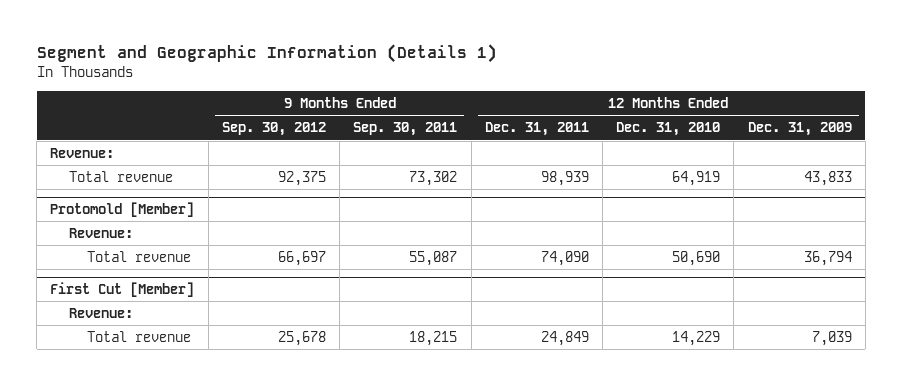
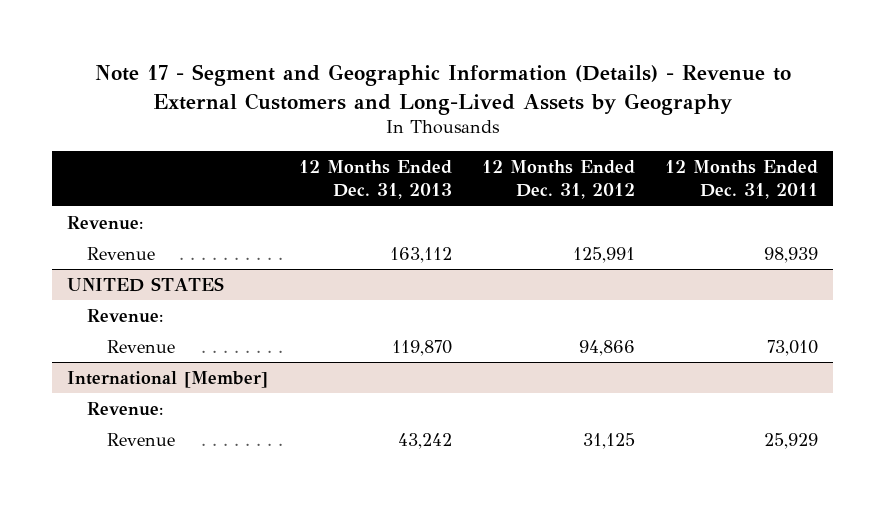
- Segment and Geographic Information (Details 1)
+ Note 17 - Segment and Geographic Information (Details) - Revenue to External Customers and Long-Lived Assets by Geography
- | 9 Months Ended Sep. 30, 2012 | 9 Months Ended Sep. 30, 2011 | 12 Months Ended Dec. 31, 2011 | 12 Months Ended Dec. 31, 2010 | 12 Months Ended Dec. 31, 2009
+ | 12 Months Ended Dec. 31, 2013 | 12 Months Ended Dec. 31, 2012 | 12 Months Ended Dec. 31, 2011
- Total revenue | 92,375 | 73,302 | 98,939 | 64,919 | 43,833
- Protomold [Member]
+ Revenue | 163,112 | 125,991 | 98,939
+ UNITED STATES
- Total revenue | 66,697 | 55,087 | 74,090 | 50,690 | 36,794
- First Cut [Member]
+ Revenue | 119,870 | 94,866 | 73,010
+ International [Member]
- Total revenue | 25,678 | 18,215 | 24,849 | 14,229 | 7,039
+ Revenue | 43,242 | 31,125 | 25,929

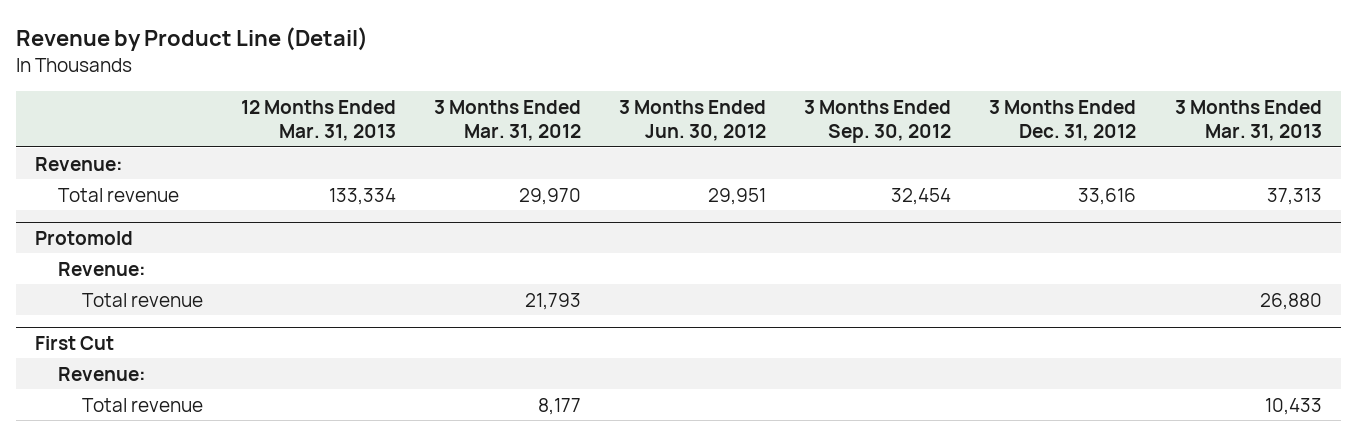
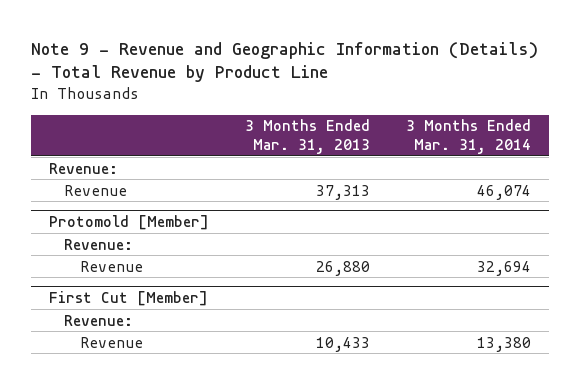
- Revenue by Product Line (Detail)
+ Note 9 - Revenue and Geographic Information (Details) - Total Revenue by Product Line
- | 12 Months Ended Mar. 31, 2013 | 3 Months Ended Mar. 31, 2012 | 3 Months Ended Jun. 30, 2012 | 3 Months Ended Sep. 30, 2012 | 3 Months Ended Dec. 31, 2012 | 3 Months Ended Mar. 31, 2013
+ | 3 Months Ended Mar. 31, 2013 | 3 Months Ended Mar. 31, 2014
- Total revenue | 133,334 | 29,970 | 29,951 | 32,454 | 33,616 | 37,313
- Protomold
+ Revenue | 37,313 | 46,074
+ Protomold [Member]
- Total revenue | | 21,793 | | | | 26,880
- First Cut
+ Revenue | 26,880 | 32,694
+ First Cut [Member]
- Total revenue | | 8,177 | | | | 10,433
+ Revenue | 10,433 | 13,380

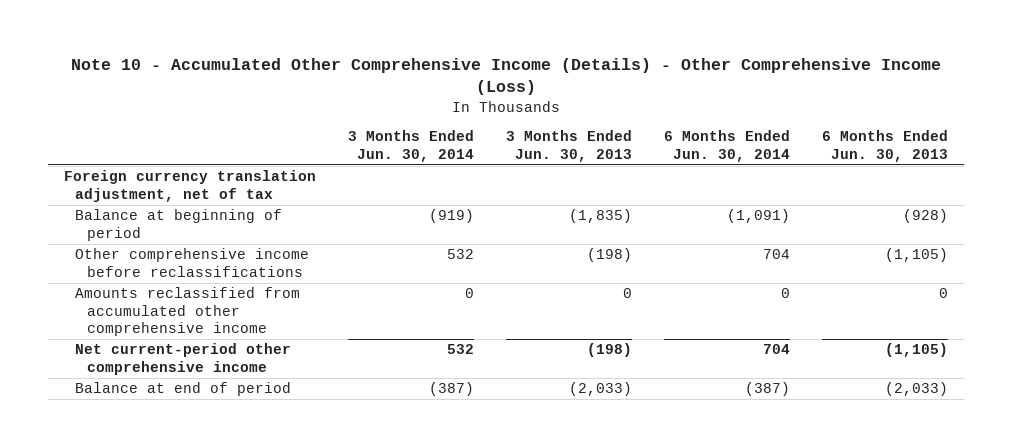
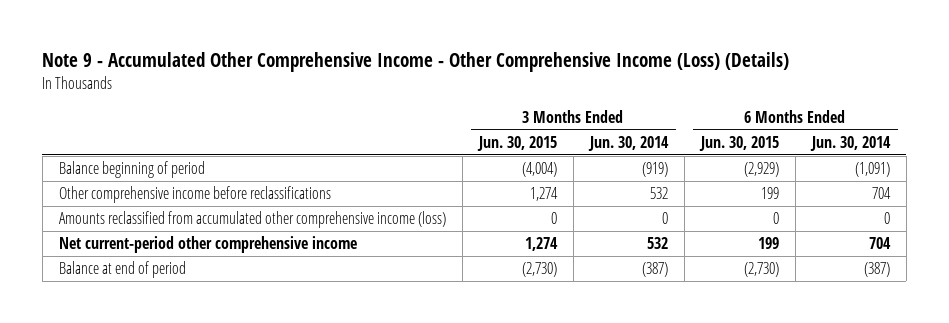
- Note 10 - Accumulated Other Comprehensive Income (Details) - Other Comprehensive Income (Loss)
+ Note 9 - Accumulated Other Comprehensive Income - Other Comprehensive Income (Loss) (Details)
- | 3 Months Ended Jun. 30, 2014 | 3 Months Ended Jun. 30, 2013 | 6 Months Ended Jun. 30, 2014 | 6 Months Ended Jun. 30, 2013
+ | 3 Months Ended Jun. 30, 2015 | 3 Months Ended Jun. 30, 2014 | 6 Months Ended Jun. 30, 2015 | 6 Months Ended Jun. 30, 2014
- Foreign currency translation adjustment, net of tax
- Balance at beginning of period | (919) | (1,835) | (1,091) | (928)
+ Balance beginning of period | (4,004) | (919) | (2,929) | (1,091)
- Amounts reclassified from accumulated other comprehensive income | 0 | 0 | 0 | 0
+ Amounts reclassified from accumulated other comprehensive income (loss) | 0 | 0 | 0 | 0

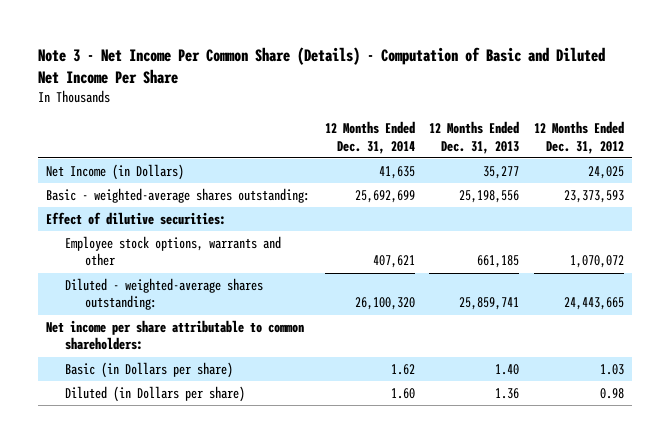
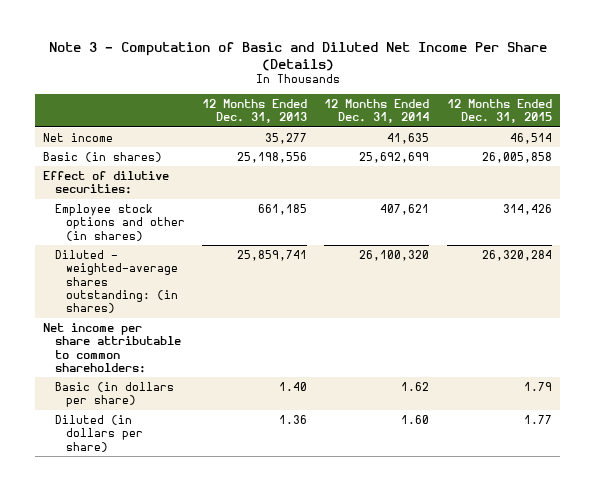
- Note 3 - Net Income Per Common Share (Details) - Computation of Basic and Diluted Net Income Per Share
+ Note 3 - Computation of Basic and Diluted Net Income Per Share (Details)
- | 12 Months Ended Dec. 31, 2014 | 12 Months Ended Dec. 31, 2013 | 12 Months Ended Dec. 31, 2012
+ | 12 Months Ended Dec. 31, 2013 | 12 Months Ended Dec. 31, 2014 | 12 Months Ended Dec. 31, 2015
- Net Income (in Dollars) | 41,635 | 35,277 | 24,025
- Basic - weighted-average shares outstanding: | 25,692,699 | 25,198,556 | 23,373,593
+ Net income | 35,277 | 41,635 | 46,514
+ Basic (in shares) | 25,198,556 | 25,692,699 | 26,005,858
- Employee stock options, warrants and other | 407,621 | 661,185 | 1,070,072
- Diluted - weighted-average shares outstanding: | 26,100,320 | 25,859,741 | 24,443,665
+ Employee stock options and other (in shares) | 661,185 | 407,621 | 314,426
+ Diluted - weighted-average shares outstanding: (in shares) | 25,859,741 | 26,100,320 | 26,320,284
- Basic (in Dollars per share) | 1.62 | 1.40 | 1.03
- Diluted (in Dollars per share) | 1.60 | 1.36 | 0.98
+ Basic (in dollars per share) | 1.40 | 1.62 | 1.79
+ Diluted (in dollars per share) | 1.36 | 1.60 | 1.77

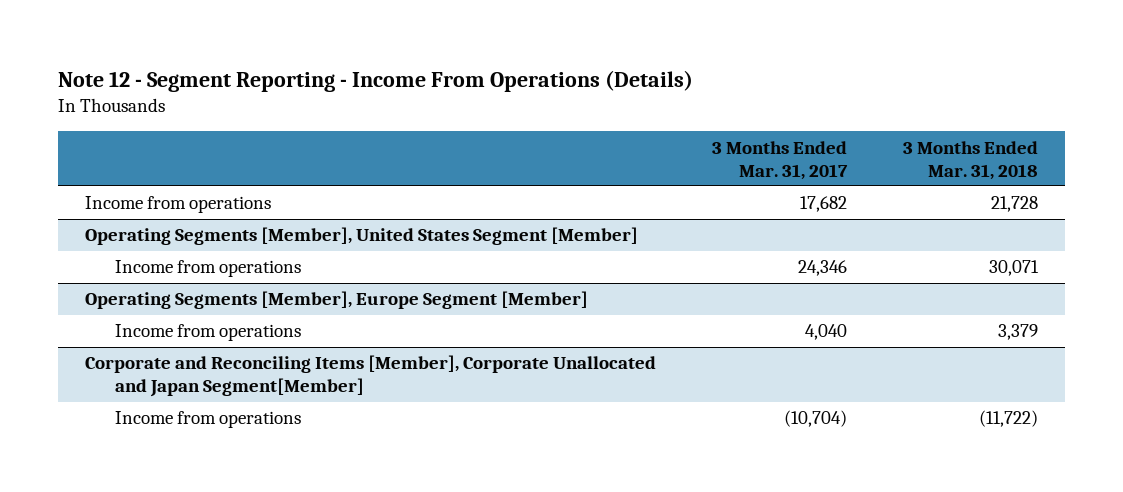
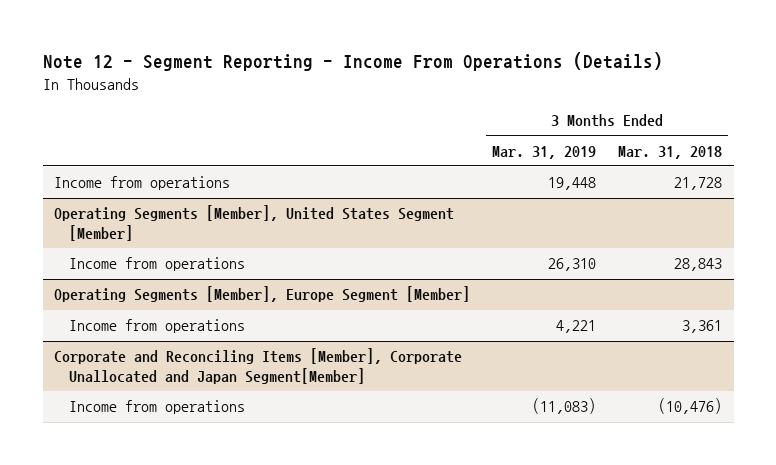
- | 3 Months Ended Mar. 31, 2017 | 3 Months Ended Mar. 31, 2018
+ | 3 Months Ended Mar. 31, 2019 | 3 Months Ended Mar. 31, 2018
@ Operating Segments [Member], United States Segment [Member]
- Income from operations | 24,346 | 30,071
+ Income from operations | 26,310 | 28,843
@ Operating Segments [Member], Europe Segment [Member]
- Income from operations | 4,040 | 3,379
+ Income from operations | 4,221 | 3,361
@ Corporate and Reconciling Items [Member], Corporate Unallocated and Japan Segment[Member]
- Income from operations | (10,704) | (11,722)
+ Income from operations | (11,083) | (10,476)

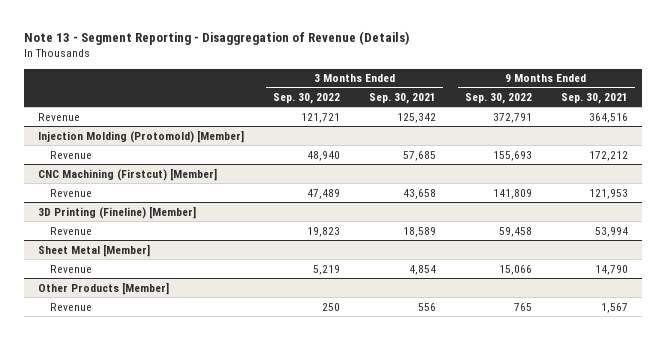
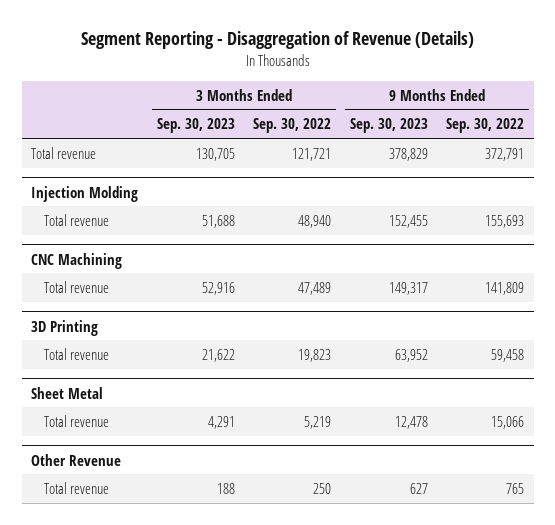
- Note 13 - Segment Reporting - Disaggregation of Revenue (Details)
+ Segment Reporting - Disaggregation of Revenue (Details)
- | 3 Months Ended Sep. 30, 2022 | 3 Months Ended Sep. 30, 2021 | 9 Months Ended Sep. 30, 2022 | 9 Months Ended Sep. 30, 2021
+ | 3 Months Ended Sep. 30, 2023 | 3 Months Ended Sep. 30, 2022 | 9 Months Ended Sep. 30, 2023 | 9 Months Ended Sep. 30, 2022
- Revenue | 121,721 | 125,342 | 372,791 | 364,516
- Injection Molding (Protomold) [Member]
- Revenue | 48,940 | 57,685 | 155,693 | 172,212
- CNC Machining (Firstcut) [Member]
- Revenue | 47,489 | 43,658 | 141,809 | 121,953
- 3D Printing (Fineline) [Member]
- Revenue | 19,823 | 18,589 | 59,458 | 53,994
- Sheet Metal [Member]
- Revenue | 5,219 | 4,854 | 15,066 | 14,790
- Other Products [Member]
- Revenue | 250 | 556 | 765 | 1,567
+ Total revenue | 130,705 | 121,721 | 378,829 | 372,791
+ Injection Molding
+ Total revenue | 51,688 | 48,940 | 152,455 | 155,693
+ CNC Machining
+ Total revenue | 52,916 | 47,489 | 149,317 | 141,809
+ 3D Printing
+ Total revenue | 21,622 | 19,823 | 63,952 | 59,458
+ Sheet Metal
+ Total revenue | 4,291 | 5,219 | 12,478 | 15,066
+ Other Revenue
+ Total revenue | 188 | 250 | 627 | 765

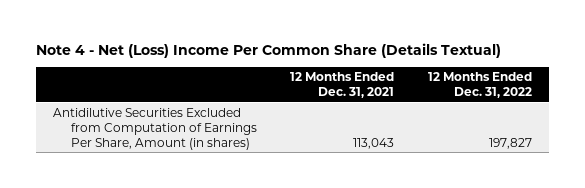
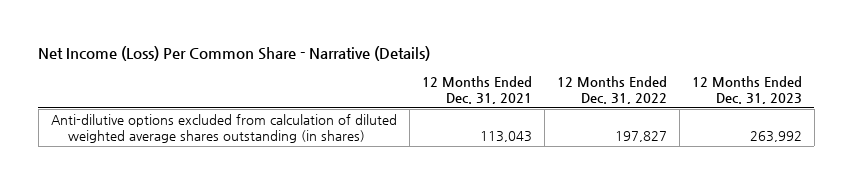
- Note 4 - Net (Loss) Income Per Common Share (Details Textual)
+ Net Income (Loss) Per Common Share - Narrative (Details)
- | 12 Months Ended Dec. 31, 2021 | 12 Months Ended Dec. 31, 2022
+ | 12 Months Ended Dec. 31, 2021 | 12 Months Ended Dec. 31, 2022 | 12 Months Ended Dec. 31, 2023
- Antidilutive Securities Excluded from Computation of Earnings Per Share, Amount (in shares) | 113,043 | 197,827
+ Anti-dilutive options excluded from calculation of diluted weighted average shares outstanding (in shares) | 113,043 | 197,827 | 263,992

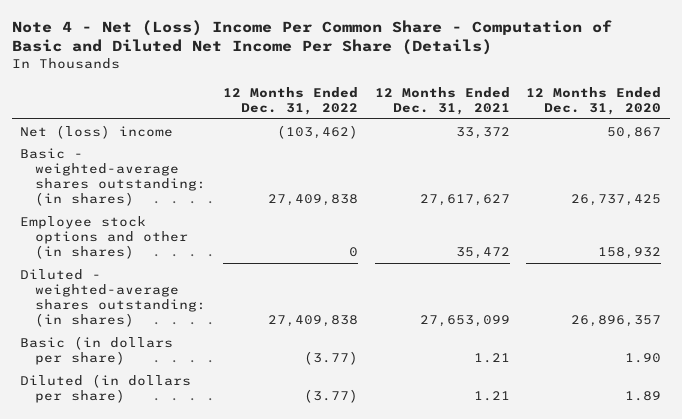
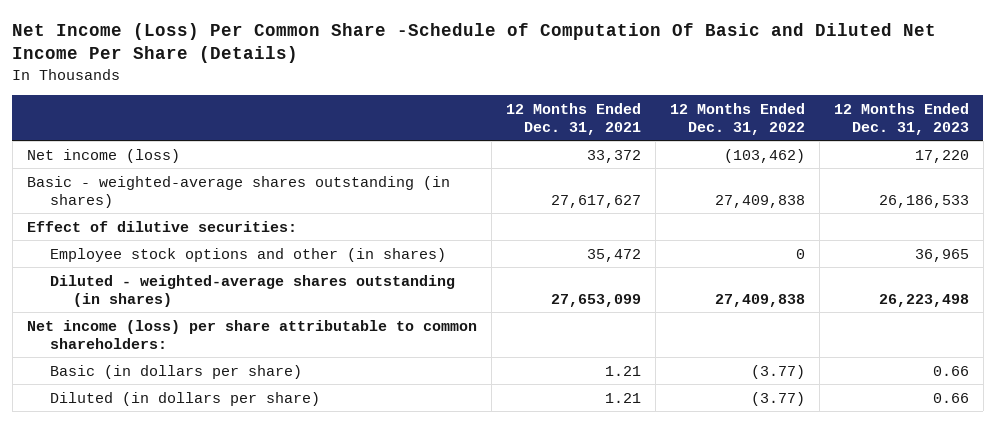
- Note 4 - Net (Loss) Income Per Common Share - Computation of Basic and Diluted Net Income Per Share (Details)
+ Net Income (Loss) Per Common Share -Schedule of Computation Of Basic and Diluted Net Income Per Share (Details)
- | 12 Months Ended Dec. 31, 2022 | 12 Months Ended Dec. 31, 2021 | 12 Months Ended Dec. 31, 2020
+ | 12 Months Ended Dec. 31, 2021 | 12 Months Ended Dec. 31, 2022 | 12 Months Ended Dec. 31, 2023
- Net (loss) income | (103,462) | 33,372 | 50,867
- Basic - weighted-average shares outstanding: (in shares) | 27,409,838 | 27,617,627 | 26,737,425
+ Net income (loss) | 33,372 | (103,462) | 17,220
+ Basic - weighted-average shares outstanding (in shares) | 27,617,627 | 27,409,838 | 26,186,533
+ Effect of dilutive securities:
- Diluted - weighted-average shares outstanding: (in shares) | 27,409,838 | 27,653,099 | 26,896,357
+ Diluted - weighted-average shares outstanding (in shares) | 27,653,099 | 27,409,838 | 26,223,498
+ Net income (loss) per share attributable to common shareholders:

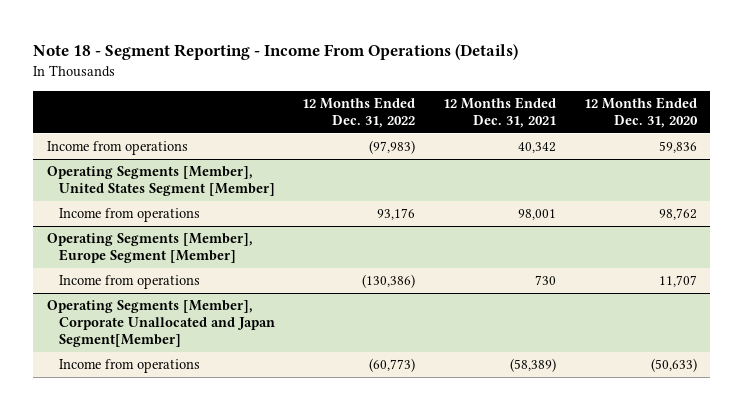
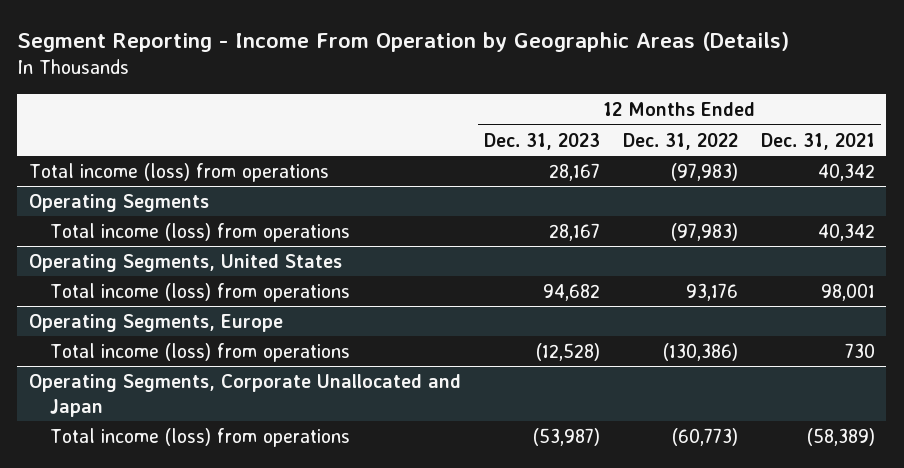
- Note 18 - Segment Reporting - Income From Operations (Details)
+ Segment Reporting - Income From Operation by Geographic Areas (Details)
- | 12 Months Ended Dec. 31, 2022 | 12 Months Ended Dec. 31, 2021 | 12 Months Ended Dec. 31, 2020
+ | 12 Months Ended Dec. 31, 2023 | 12 Months Ended Dec. 31, 2022 | 12 Months Ended Dec. 31, 2021
- Income from operations | (97,983) | 40,342 | 59,836
- Operating Segments [Member], United States Segment [Member]
- Income from operations | 93,176 | 98,001 | 98,762
- Operating Segments [Member], Europe Segment [Member]
- Income from operations | (130,386) | 730 | 11,707
- Operating Segments [Member], Corporate Unallocated and Japan Segment[Member]
- Income from operations | (60,773) | (58,389) | (50,633)
+ Total income (loss) from operations | 28,167 | (97,983) | 40,342
+ Operating Segments
+ Total income (loss) from operations | 28,167 | (97,983) | 40,342
+ Operating Segments, United States
+ Total income (loss) from operations | 94,682 | 93,176 | 98,001
+ Operating Segments, Europe
+ Total income (loss) from operations | (12,528) | (130,386) | 730
+ Operating Segments, Corporate Unallocated and Japan
+ Total income (loss) from operations | (53,987) | (60,773) | (58,389)

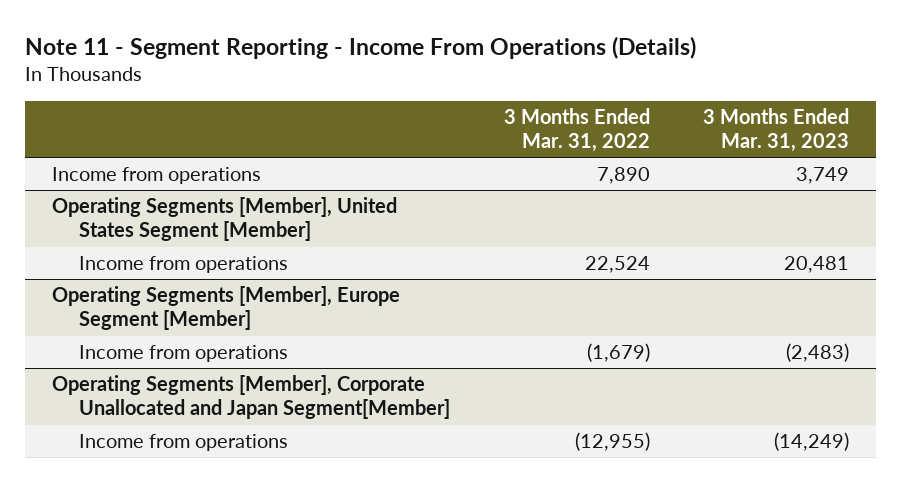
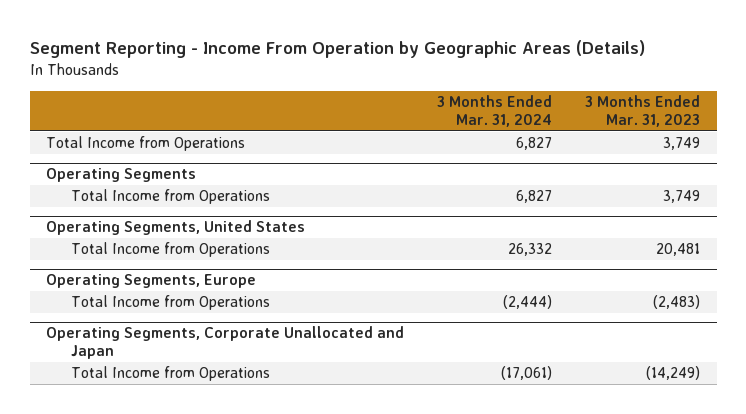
- Note 11 - Segment Reporting - Income From Operations (Details)
+ Segment Reporting - Income From Operation by Geographic Areas (Details)
- | 3 Months Ended Mar. 31, 2022 | 3 Months Ended Mar. 31, 2023
+ | 3 Months Ended Mar. 31, 2024 | 3 Months Ended Mar. 31, 2023
- Income from operations | 7,890 | 3,749
- Operating Segments [Member], United States Segment [Member]
- Income from operations | 22,524 | 20,481
- Operating Segments [Member], Europe Segment [Member]
- Income from operations | (1,679) | (2,483)
- Operating Segments [Member], Corporate Unallocated and Japan Segment[Member]
- Income from operations | (12,955) | (14,249)
+ Total Income from Operations | 6,827 | 3,749
+ Operating Segments
+ Total Income from Operations | 6,827 | 3,749
+ Operating Segments, United States
+ Total Income from Operations | 26,332 | 20,481
+ Operating Segments, Europe
+ Total Income from Operations | (2,444) | (2,483)
+ Operating Segments, Corporate Unallocated and Japan
+ Total Income from Operations | (17,061) | (14,249)

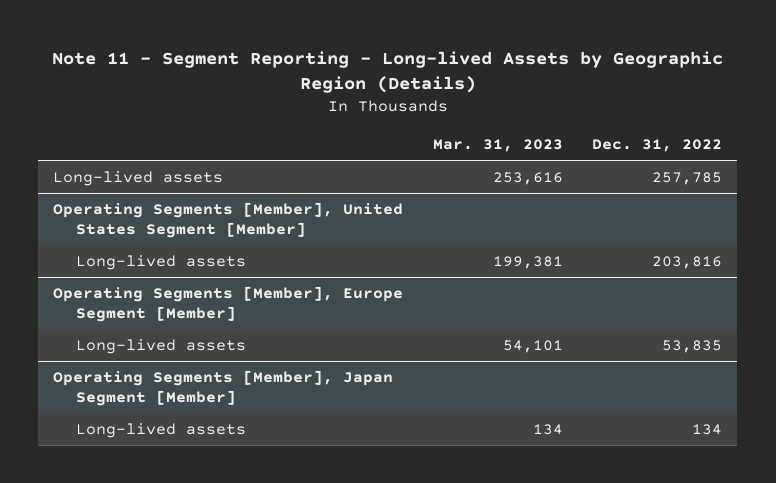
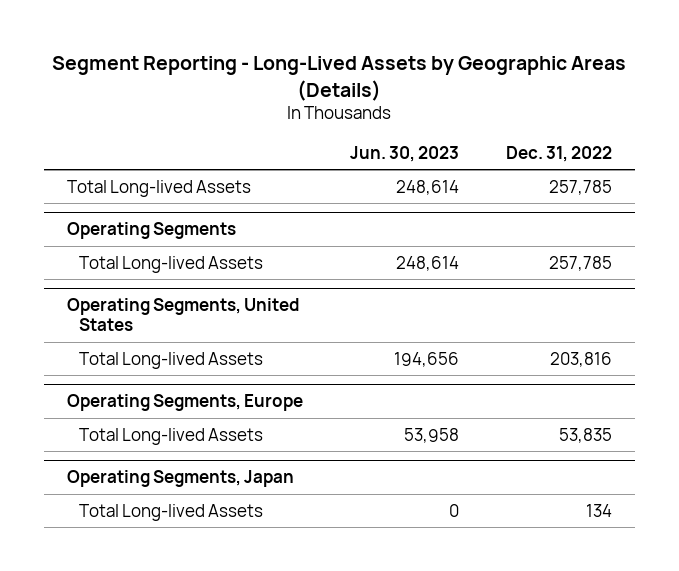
- Note 11 - Segment Reporting - Long-lived Assets by Geographic Region (Details)
+ Segment Reporting - Long-Lived Assets by Geographic Areas (Details)
- | Mar. 31, 2023 | Dec. 31, 2022
+ | Jun. 30, 2023 | Dec. 31, 2022
- Long-lived assets | 253,616 | 257,785
- Operating Segments [Member], United States Segment [Member]
- Long-lived assets | 199,381 | 203,816
- Operating Segments [Member], Europe Segment [Member]
- Long-lived assets | 54,101 | 53,835
- Operating Segments [Member], Japan Segment [Member]
- Long-lived assets | 134 | 134
+ Total Long-lived Assets | 248,614 | 257,785
+ Operating Segments
+ Total Long-lived Assets | 248,614 | 257,785
+ Operating Segments, United States
+ Total Long-lived Assets | 194,656 | 203,816
+ Operating Segments, Europe
+ Total Long-lived Assets | 53,958 | 53,835
+ Operating Segments, Japan
+ Total Long-lived Assets | 0 | 134

